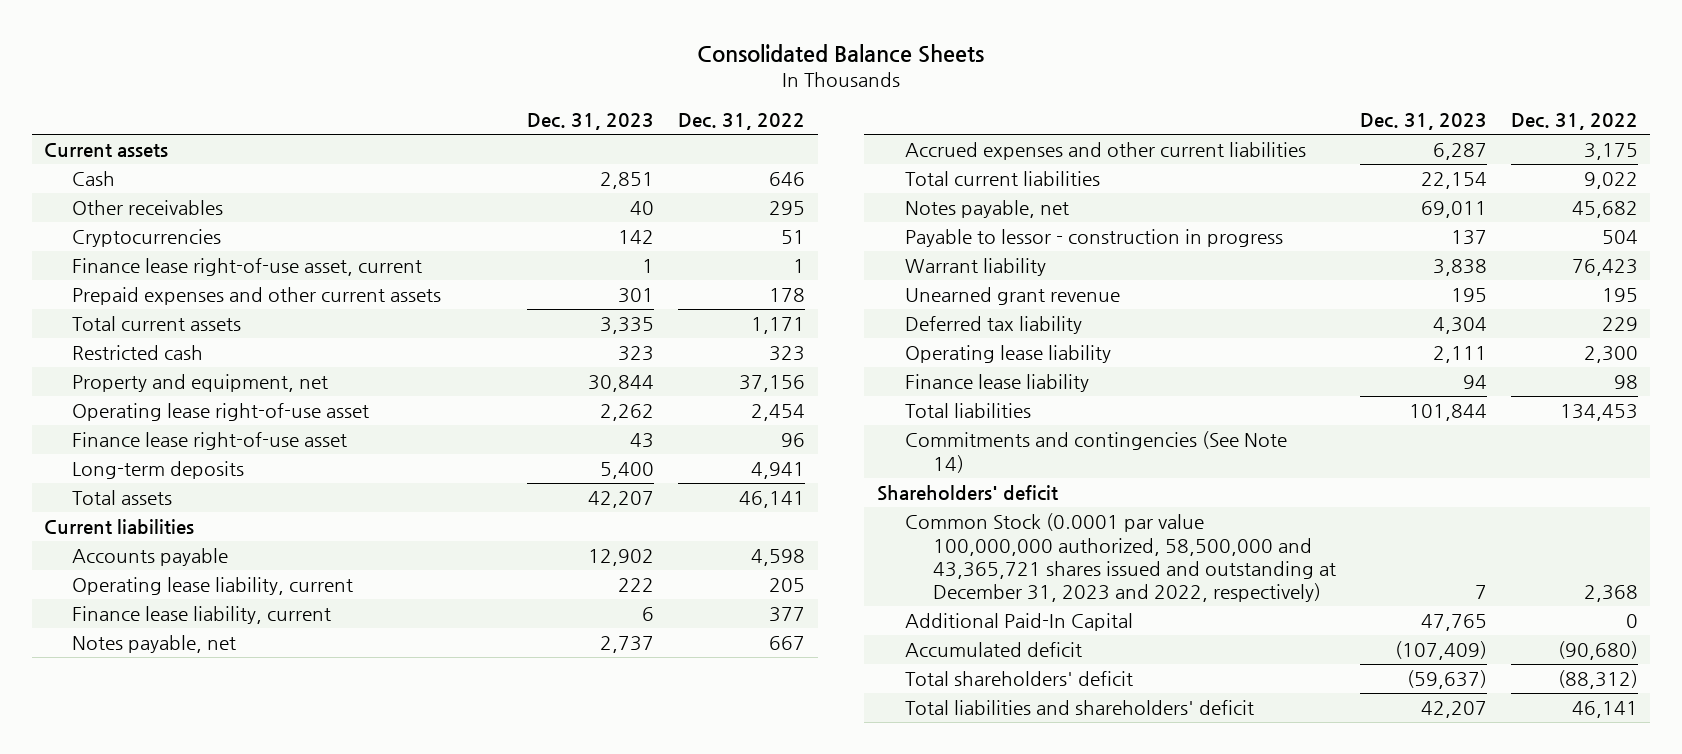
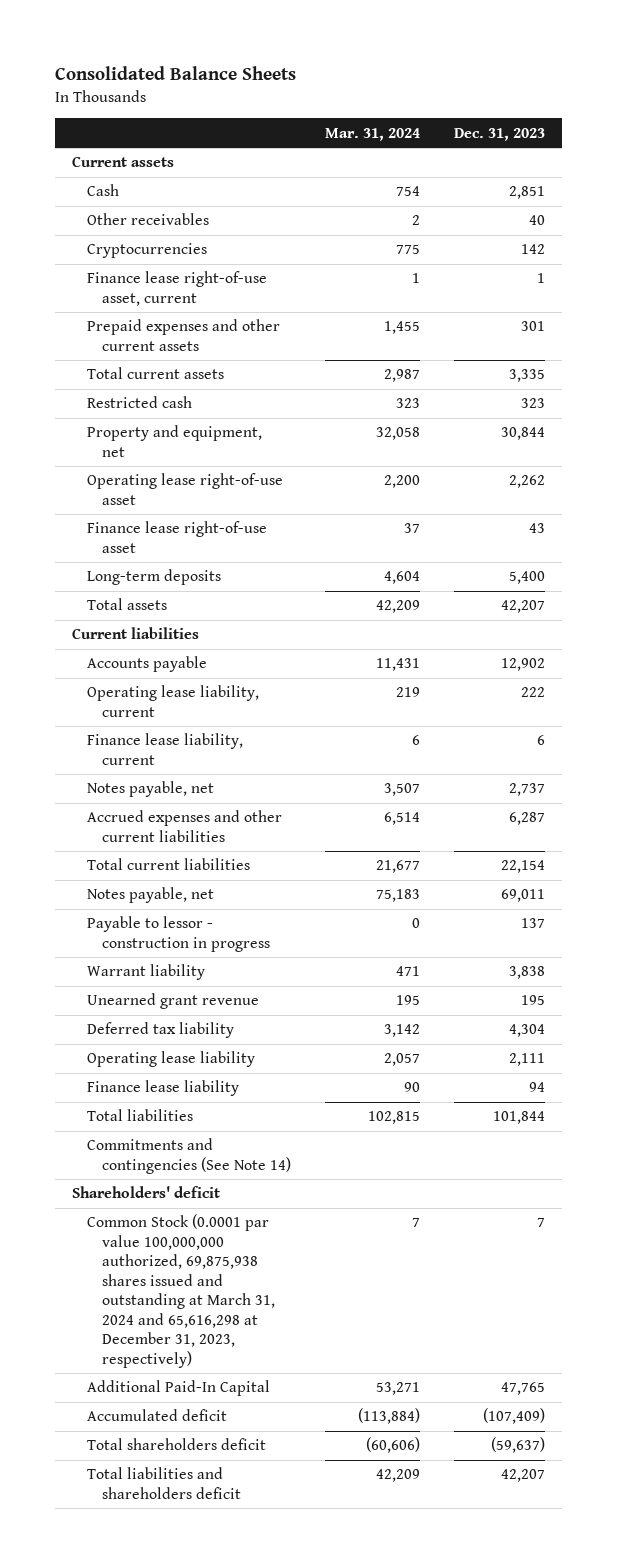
- | Dec. 31, 2023 | Dec. 31, 2022
+ | Mar. 31, 2024 | Dec. 31, 2023
- Common Stock (0.0001 par value 100,000,000 authorized, 58,500,000 and 43,365,721 shares issued and outstanding at December 31, 2023 and 2022, respectively) | 7 | 2,368
+ Common Stock (0.0001 par value 100,000,000 authorized, 69,875,938 shares issued and outstanding at March 31, 2024 and 65,616,298 at December 31, 2023, respectively) | 7 | 7
- Total shareholders' deficit | (59,637) | (88,312)
- Total liabilities and shareholders' deficit | 42,207 | 46,141
+ Total shareholders deficit | (60,606) | (59,637)
+ Total liabilities and shareholders deficit | 42,209 | 42,207

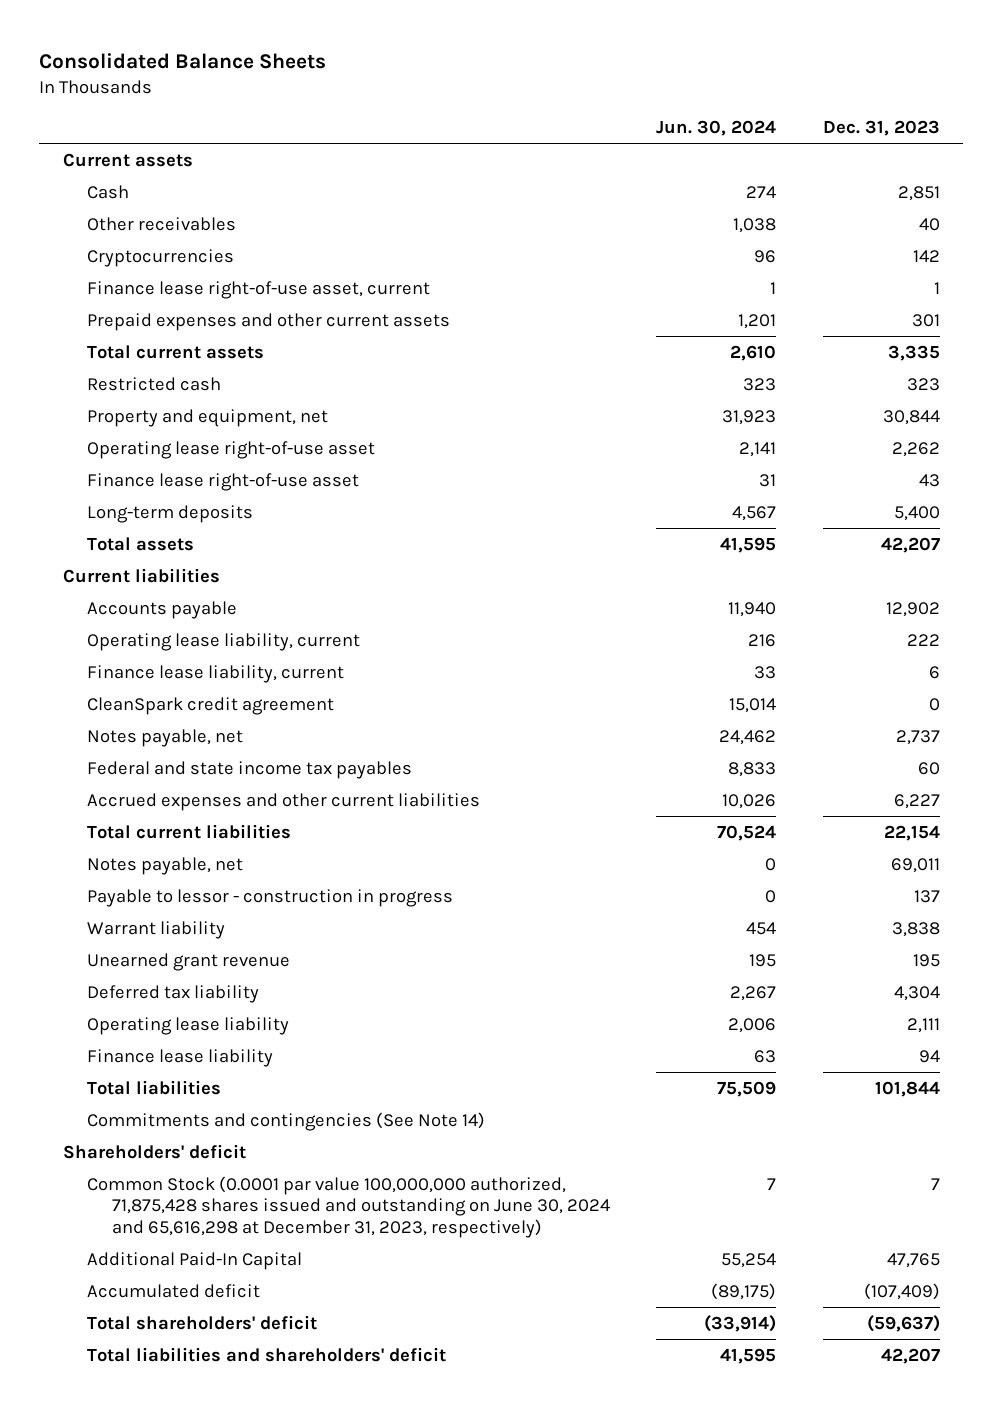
- | Mar. 31, 2024 | Dec. 31, 2023
+ | Jun. 30, 2024 | Dec. 31, 2023
+ CleanSpark credit agreement | 15,014 | 0
- Accrued expenses and other current liabilities | 6,514 | 6,287
+ Federal and state income tax payables | 8,833 | 60
+ Accrued expenses and other current liabilities | 10,026 | 6,227
- Common Stock (0.0001 par value 100,000,000 authorized, 69,875,938 shares issued and outstanding at March 31, 2024 and 65,616,298 at December 31, 2023, respectively) | 7 | 7
+ Common Stock (0.0001 par value 100,000,000 authorized, 71,875,428 shares issued and outstanding on June 30, 2024 and 65,616,298 at December 31, 2023, respectively) | 7 | 7
- Total shareholders deficit | (60,606) | (59,637)
- Total liabilities and shareholders deficit | 42,209 | 42,207
+ Total shareholders' deficit | (33,914) | (59,637)
+ Total liabilities and shareholders' deficit | 41,595 | 42,207

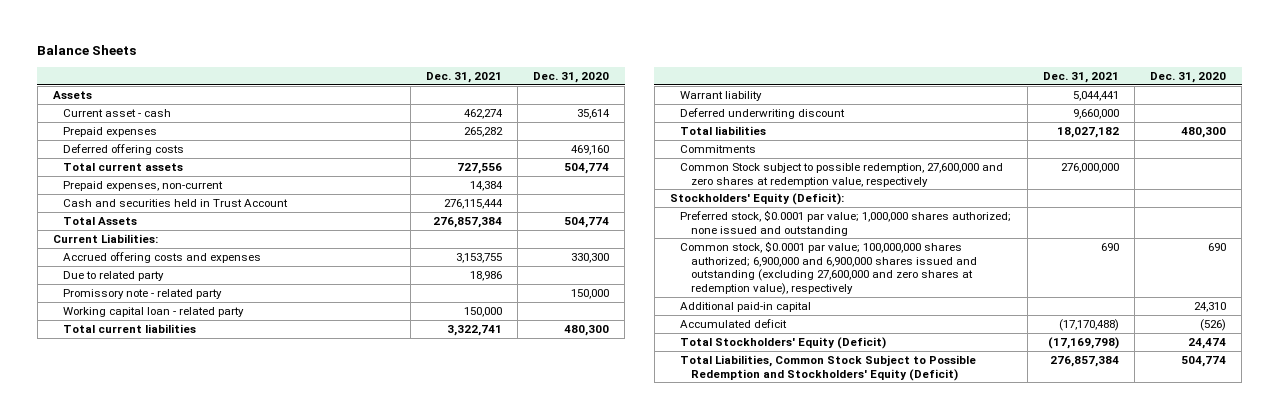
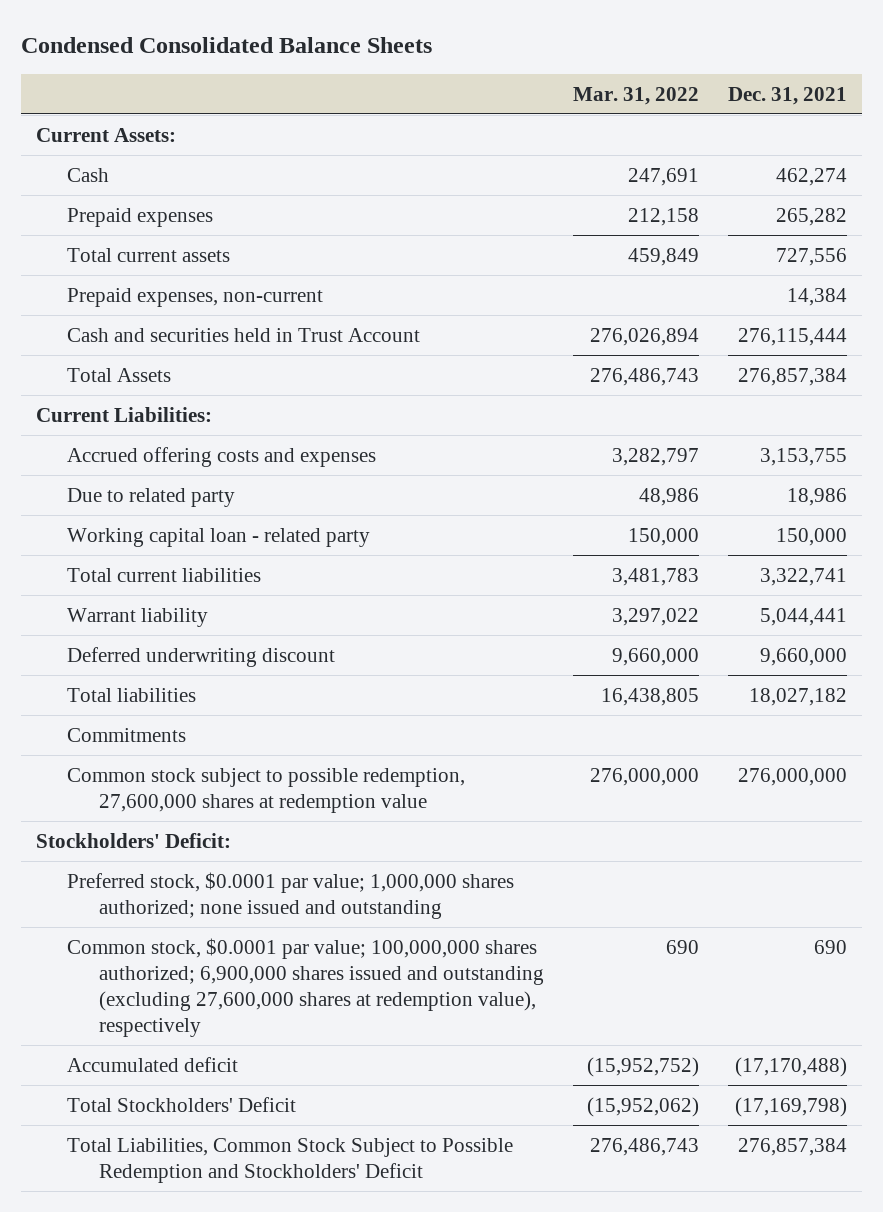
- Balance Sheets
+ Condensed Consolidated Balance Sheets
- | Dec. 31, 2021 | Dec. 31, 2020
+ | Mar. 31, 2022 | Dec. 31, 2021
- Assets
- Current asset - cash | 462,274 | 35,614
+ Current Assets:
+ Cash | 247,691 | 462,274
- Deferred offering costs | | 469,160
- Promissory note - related party | | 150,000
- Common Stock subject to possible redemption, 27,600,000 and zero shares at redemption value, respectively | 276,000,000 |
- Stockholders' Equity (Deficit):
+ Common stock subject to possible redemption, 27,600,000 shares at redemption value | 276,000,000 | 276,000,000
+ Stockholders' Deficit:
- Common stock, $0.0001 par value; 100,000,000 shares authorized; 6,900,000 and 6,900,000 shares issued and outstanding (excluding 27,600,000 and zero shares at redemption value), respectively | 690 | 690
- Additional paid-in capital | | 24,310
+ Common stock, $0.0001 par value; 100,000,000 shares authorized; 6,900,000 shares issued and outstanding (excluding 27,600,000 shares at redemption value), respectively | 690 | 690
- Total Stockholders' Equity (Deficit) | (17,169,798) | 24,474
- Total Liabilities, Common Stock Subject to Possible Redemption and Stockholders' Equity (Deficit) | 276,857,384 | 504,774
+ Total Stockholders' Deficit | (15,952,062) | (17,169,798)
+ Total Liabilities, Common Stock Subject to Possible Redemption and Stockholders' Deficit | 276,486,743 | 276,857,384

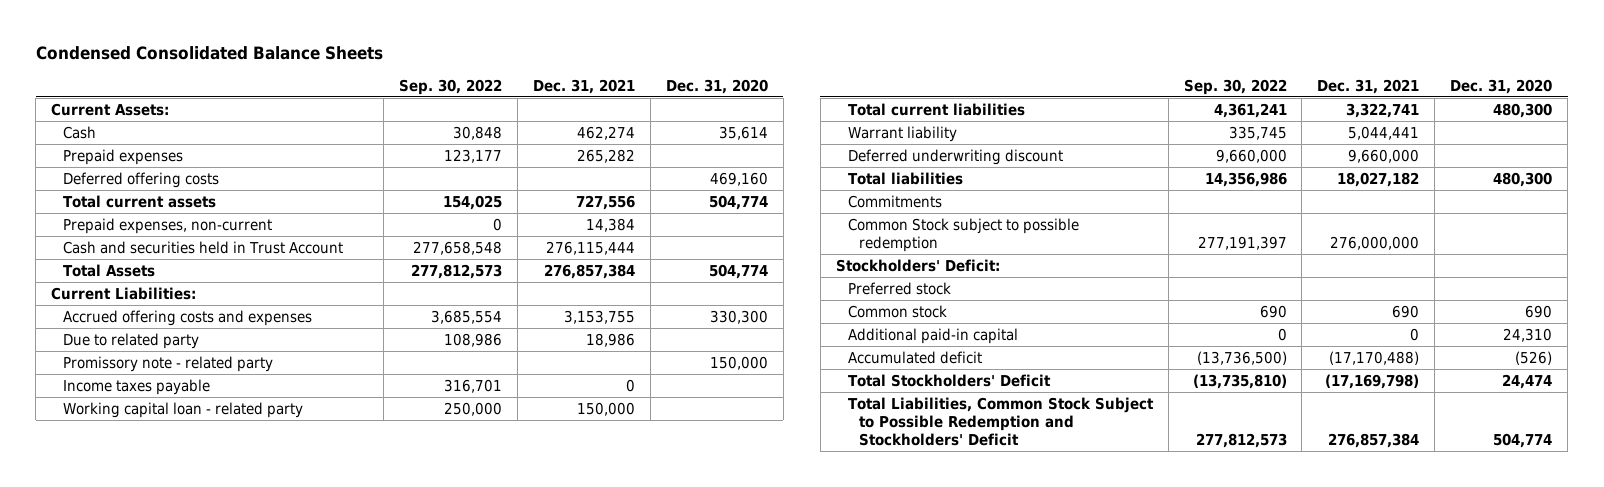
- | Mar. 31, 2022 | Dec. 31, 2021
+ | Sep. 30, 2022 | Dec. 31, 2021 | Dec. 31, 2020
+ Deferred offering costs | | | 469,160
+ Promissory note - related party | | | 150,000
+ Income taxes payable | 316,701 | 0 |
- Common stock subject to possible redemption, 27,600,000 shares at redemption value | 276,000,000 | 276,000,000
+ Common Stock subject to possible redemption | 277,191,397 | 276,000,000 |
- Preferred stock, $0.0001 par value; 1,000,000 shares authorized; none issued and outstanding
- Common stock, $0.0001 par value; 100,000,000 shares authorized; 6,900,000 shares issued and outstanding (excluding 27,600,000 shares at redemption value), respectively | 690 | 690
+ Preferred stock
+ Common stock | 690 | 690 | 690
+ Additional paid-in capital | 0 | 0 | 24,310

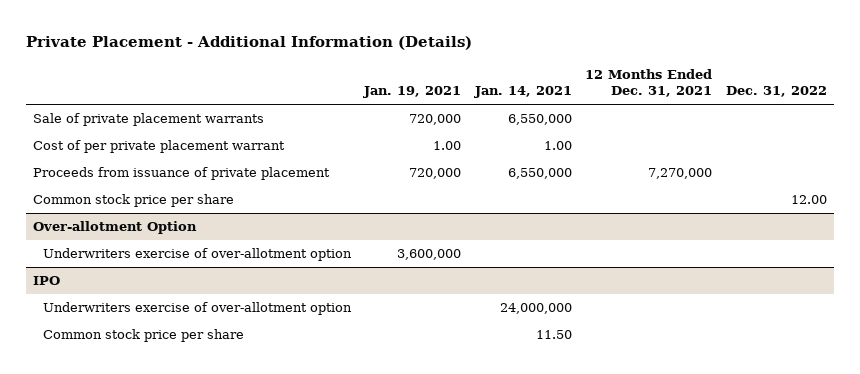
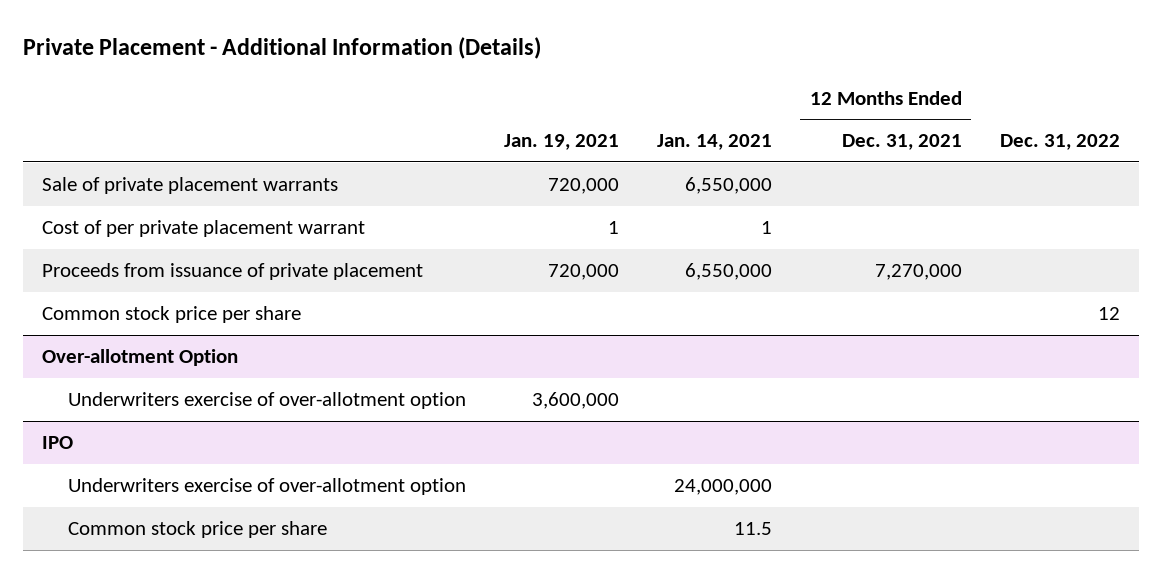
- Cost of per private placement warrant | 1.00 | 1.00 | |
+ Cost of per private placement warrant | 1 | 1 | |
- Common stock price per share | | | | 12.00
+ Common stock price per share | | | | 12
@ IPO
- Common stock price per share | | 11.50 | |
+ Common stock price per share | | 11.5 | |

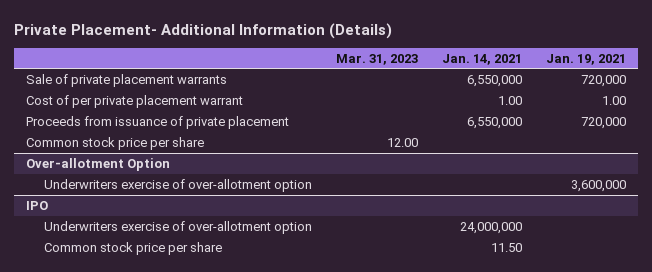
- Private Placement - Additional Information (Details)
+ Private Placement- Additional Information (Details)
- | Jan. 19, 2021 | Jan. 14, 2021 | 12 Months Ended Dec. 31, 2021 | Dec. 31, 2022
+ | Mar. 31, 2023 | Jan. 14, 2021 | Jan. 19, 2021
- Cost of per private placement warrant | 1 | 1 | |
+ Cost of per private placement warrant | | 1.00 | 1.00
@ IPO
- Common stock price per share | | 11.5 | |
+ Common stock price per share | | 11.50 |

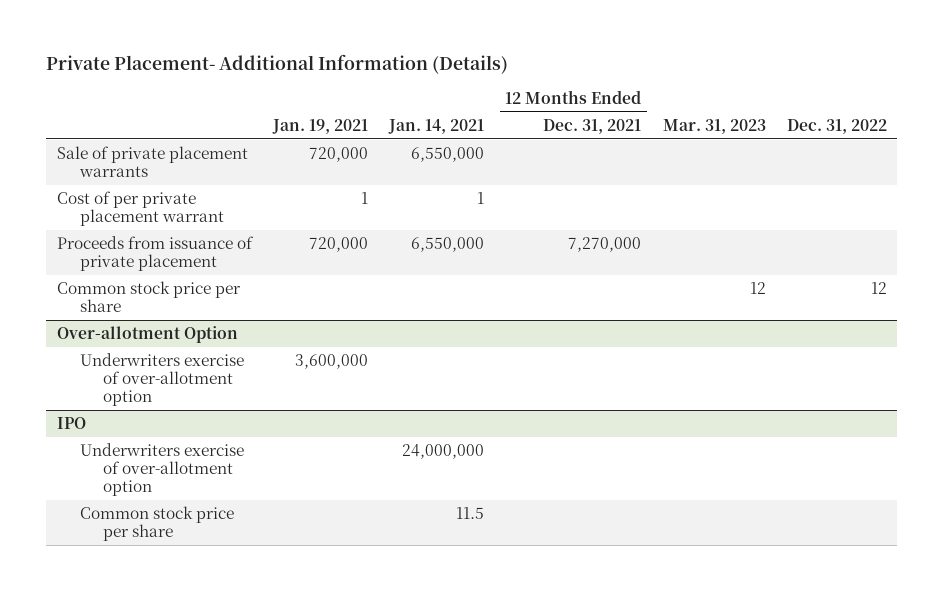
- | Mar. 31, 2023 | Jan. 14, 2021 | Jan. 19, 2021
+ | Jan. 19, 2021 | Jan. 14, 2021 | 12 Months Ended Dec. 31, 2021 | Mar. 31, 2023 | Dec. 31, 2022
- Cost of per private placement warrant | | 1.00 | 1.00
+ Cost of per private placement warrant | 1 | 1 | | |
- Common stock price per share | 12.00 | |
+ Common stock price per share | | | | 12 | 12
@ IPO
- Common stock price per share | | 11.50 |
+ Common stock price per share | | 11.5 | | |

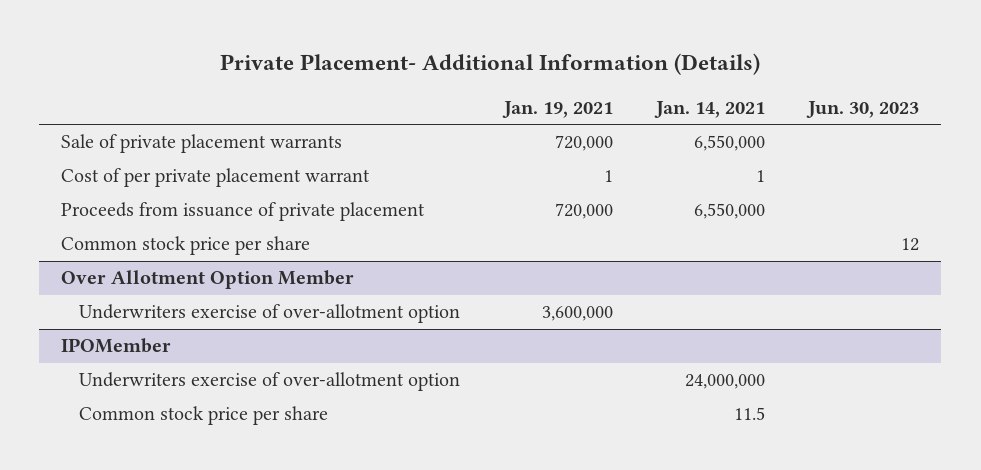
- | Jan. 19, 2021 | Jan. 14, 2021 | 12 Months Ended Dec. 31, 2021 | Mar. 31, 2023 | Dec. 31, 2022
+ | Jan. 19, 2021 | Jan. 14, 2021 | Jun. 30, 2023
- Over-allotment Option
+ Over Allotment Option Member
- IPO
+ IPOMember

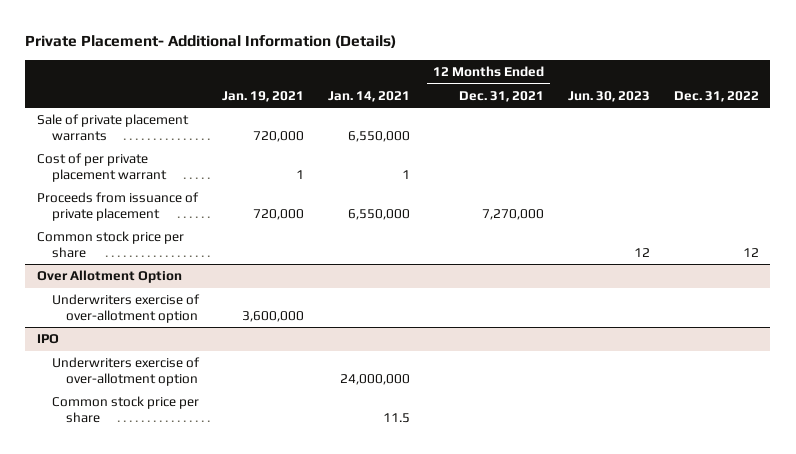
- | Jan. 19, 2021 | Jan. 14, 2021 | Jun. 30, 2023
+ | Jan. 19, 2021 | Jan. 14, 2021 | 12 Months Ended Dec. 31, 2021 | Jun. 30, 2023 | Dec. 31, 2022
- Over Allotment Option Member
+ Over Allotment Option
- IPOMember
+ IPO

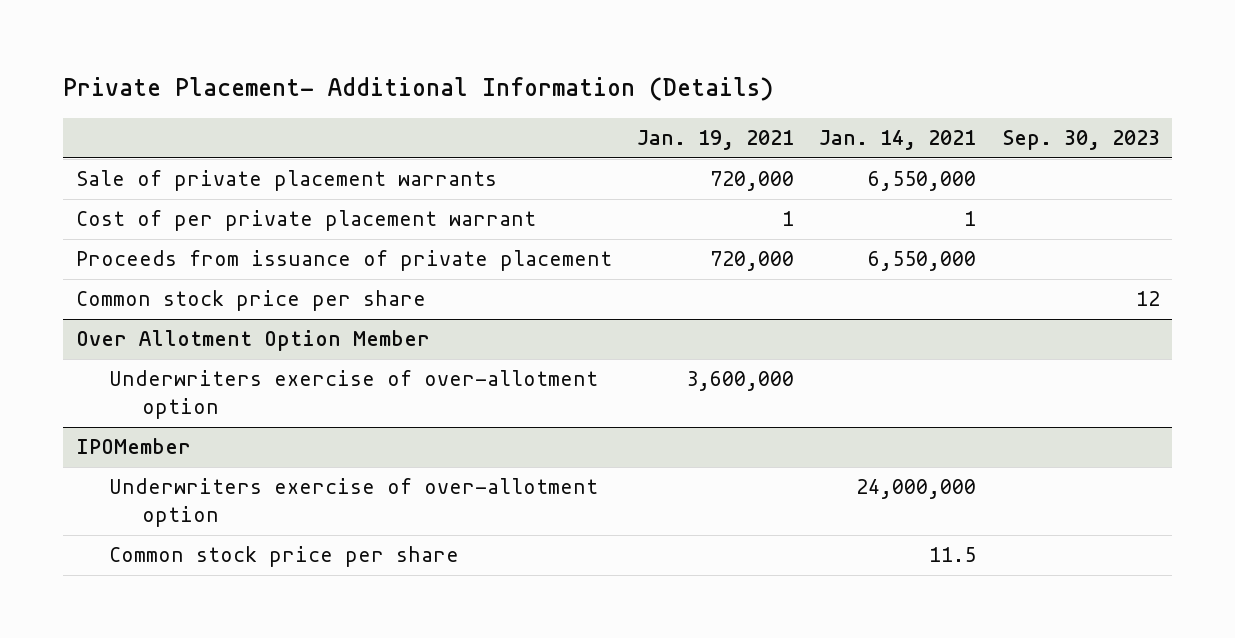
- | Jan. 19, 2021 | Jan. 14, 2021 | 12 Months Ended Dec. 31, 2021 | Jun. 30, 2023 | Dec. 31, 2022
+ | Jan. 19, 2021 | Jan. 14, 2021 | Sep. 30, 2023
- Over Allotment Option
+ Over Allotment Option Member
- IPO
+ IPOMember

